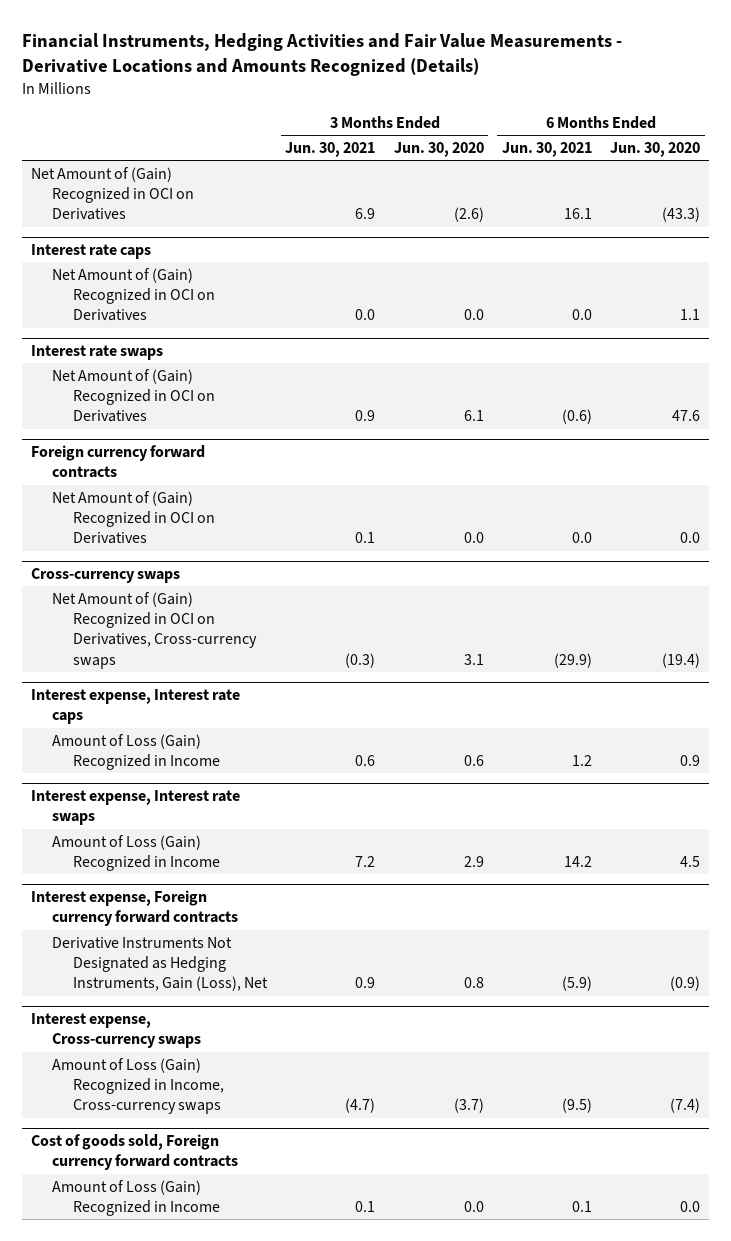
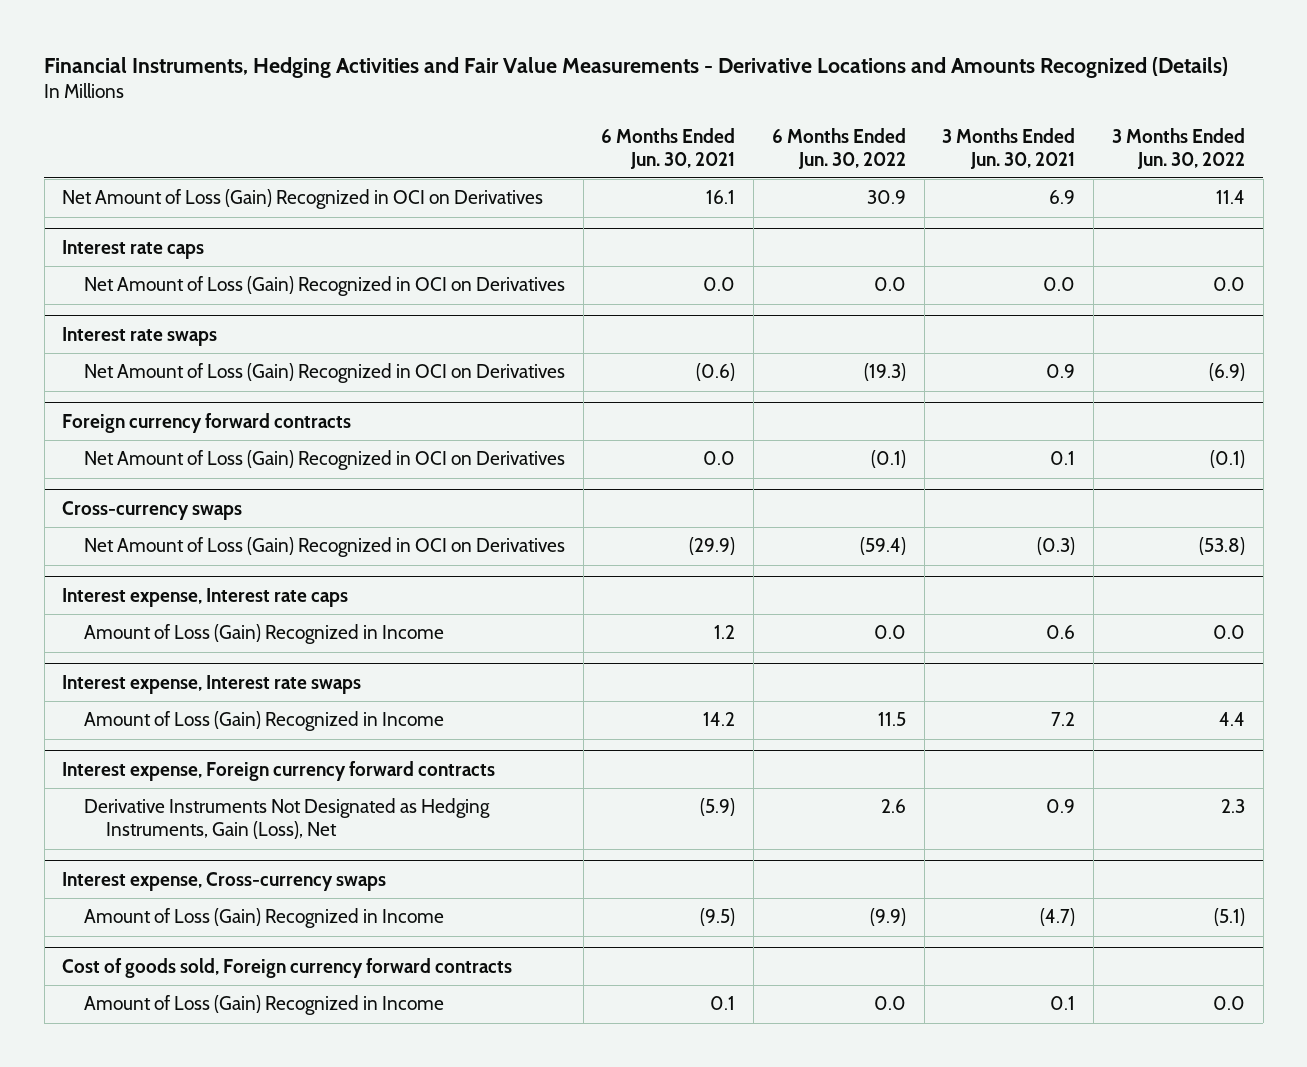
- | 3 Months Ended Jun. 30, 2021 | 3 Months Ended Jun. 30, 2020 | 6 Months Ended Jun. 30, 2021 | 6 Months Ended Jun. 30, 2020
+ | 6 Months Ended Jun. 30, 2021 | 6 Months Ended Jun. 30, 2022 | 3 Months Ended Jun. 30, 2021 | 3 Months Ended Jun. 30, 2022
- Net Amount of (Gain) Recognized in OCI on Derivatives | 6.9 | (2.6) | 16.1 | (43.3)
+ Net Amount of Loss (Gain) Recognized in OCI on Derivatives | 16.1 | 30.9 | 6.9 | 11.4
@ Interest rate caps
- Net Amount of (Gain) Recognized in OCI on Derivatives | 0.0 | 0.0 | 0.0 | 1.1
+ Net Amount of Loss (Gain) Recognized in OCI on Derivatives | 0.0 | 0.0 | 0.0 | 0.0
@ Interest rate swaps
- Net Amount of (Gain) Recognized in OCI on Derivatives | 0.9 | 6.1 | (0.6) | 47.6
+ Net Amount of Loss (Gain) Recognized in OCI on Derivatives | (0.6) | (19.3) | 0.9 | (6.9)
@ Foreign currency forward contracts
- Net Amount of (Gain) Recognized in OCI on Derivatives | 0.1 | 0.0 | 0.0 | 0.0
+ Net Amount of Loss (Gain) Recognized in OCI on Derivatives | 0.0 | (0.1) | 0.1 | (0.1)
@ Cross-currency swaps
- Net Amount of (Gain) Recognized in OCI on Derivatives, Cross-currency swaps | (0.3) | 3.1 | (29.9) | (19.4)
+ Net Amount of Loss (Gain) Recognized in OCI on Derivatives | (29.9) | (59.4) | (0.3) | (53.8)
@ Interest expense, Cross-currency swaps
- Amount of Loss (Gain) Recognized in Income, Cross-currency swaps | (4.7) | (3.7) | (9.5) | (7.4)
+ Amount of Loss (Gain) Recognized in Income | (9.5) | (9.9) | (4.7) | (5.1)

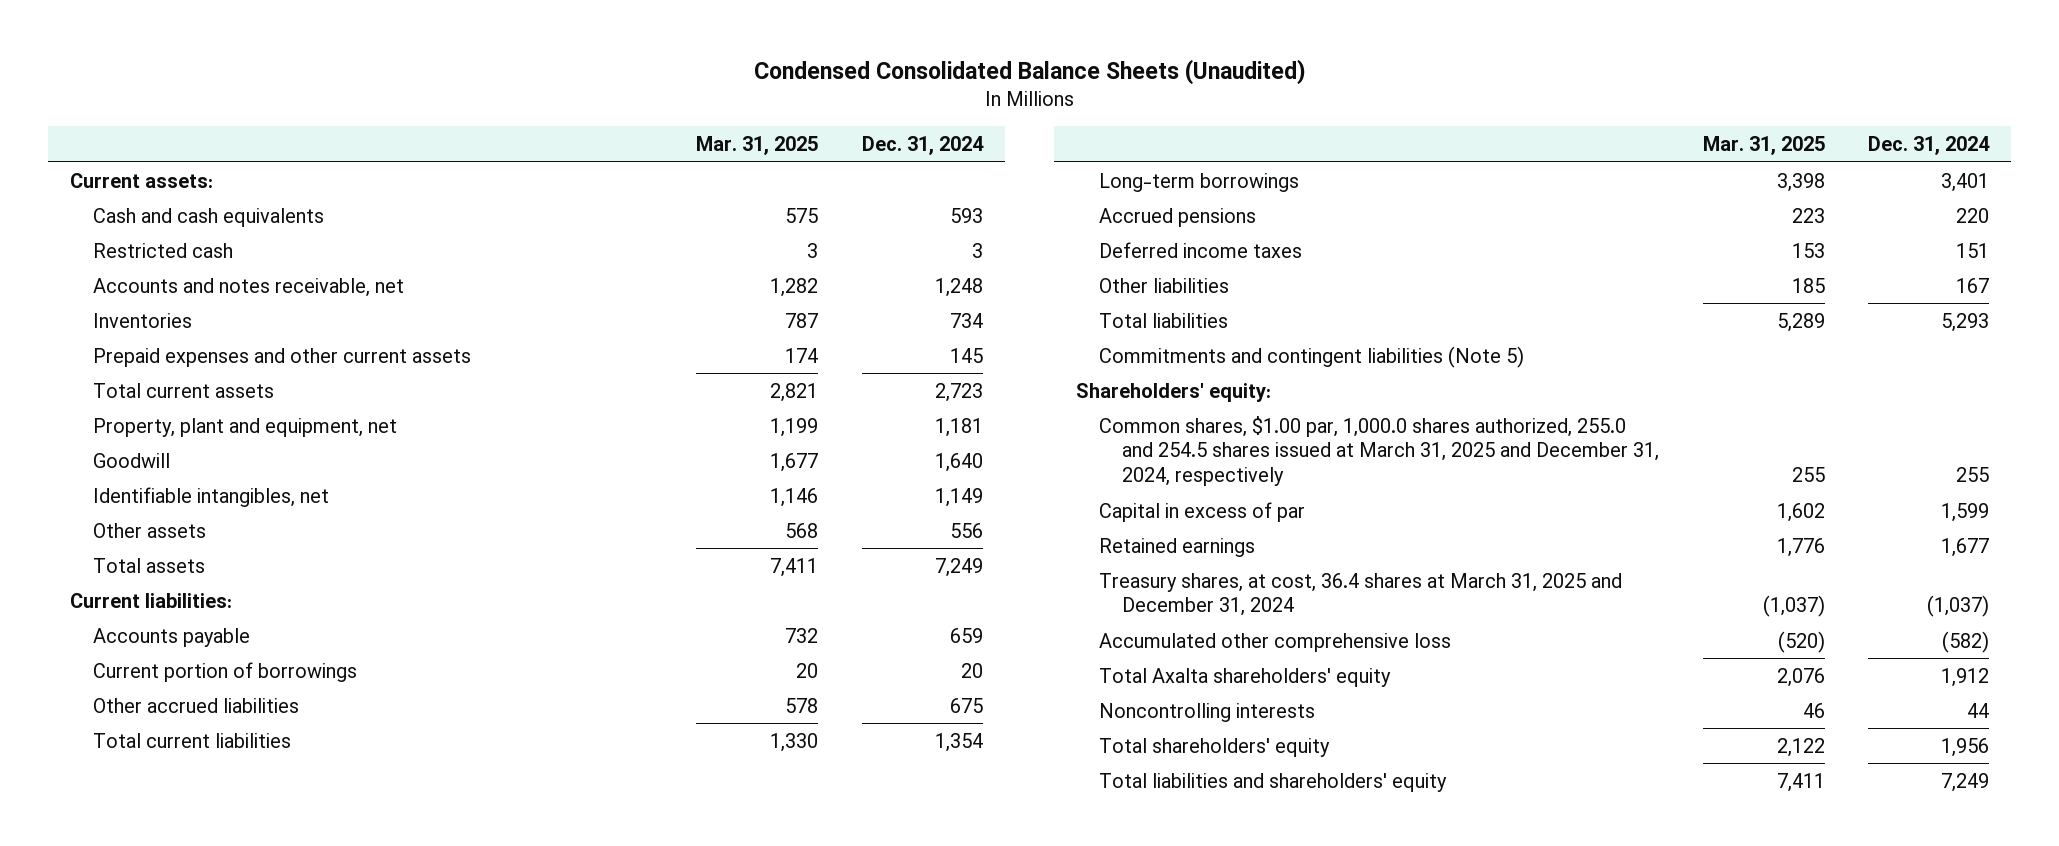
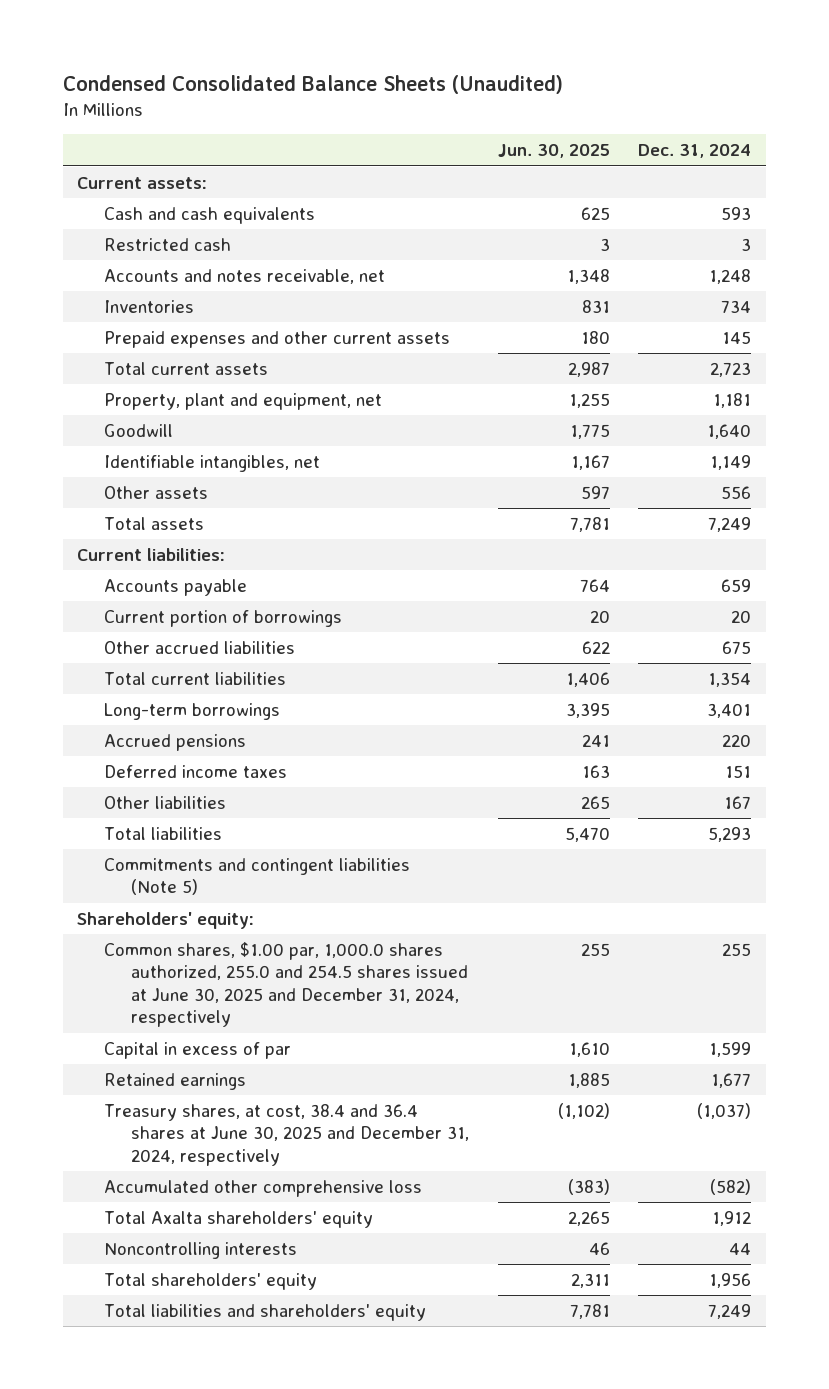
- | Mar. 31, 2025 | Dec. 31, 2024
+ | Jun. 30, 2025 | Dec. 31, 2024
- Common shares, $1.00 par, 1,000.0 shares authorized, 255.0 and 254.5 shares issued at March 31, 2025 and December 31, 2024, respectively | 255 | 255
+ Common shares, $1.00 par, 1,000.0 shares authorized, 255.0 and 254.5 shares issued at June 30, 2025 and December 31, 2024, respectively | 255 | 255
- Treasury shares, at cost, 36.4 shares at March 31, 2025 and December 31, 2024 | (1,037) | (1,037)
+ Treasury shares, at cost, 38.4 and 36.4 shares at June 30, 2025 and December 31, 2024, respectively | (1,102) | (1,037)

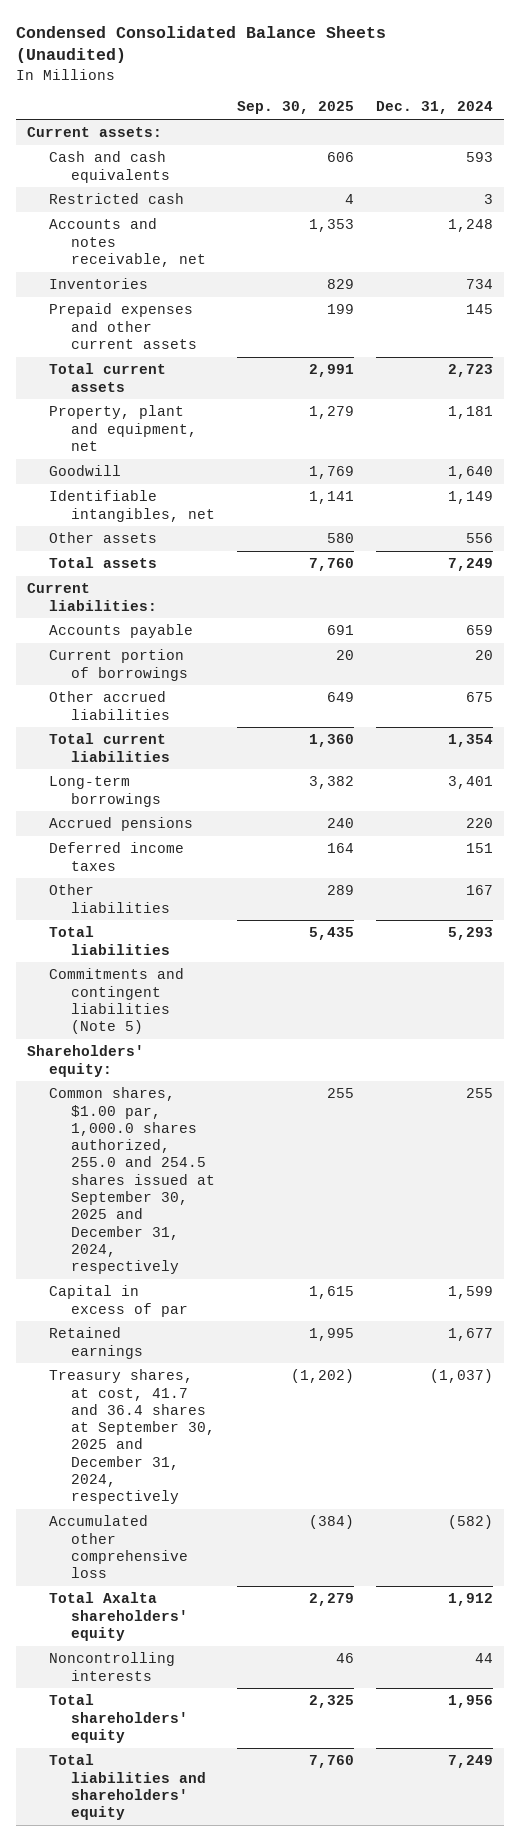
- | Jun. 30, 2025 | Dec. 31, 2024
+ | Sep. 30, 2025 | Dec. 31, 2024
- Common shares, $1.00 par, 1,000.0 shares authorized, 255.0 and 254.5 shares issued at June 30, 2025 and December 31, 2024, respectively | 255 | 255
+ Common shares, $1.00 par, 1,000.0 shares authorized, 255.0 and 254.5 shares issued at September 30, 2025 and December 31, 2024, respectively | 255 | 255
- Treasury shares, at cost, 38.4 and 36.4 shares at June 30, 2025 and December 31, 2024, respectively | (1,102) | (1,037)
+ Treasury shares, at cost, 41.7 and 36.4 shares at September 30, 2025 and December 31, 2024, respectively | (1,202) | (1,037)

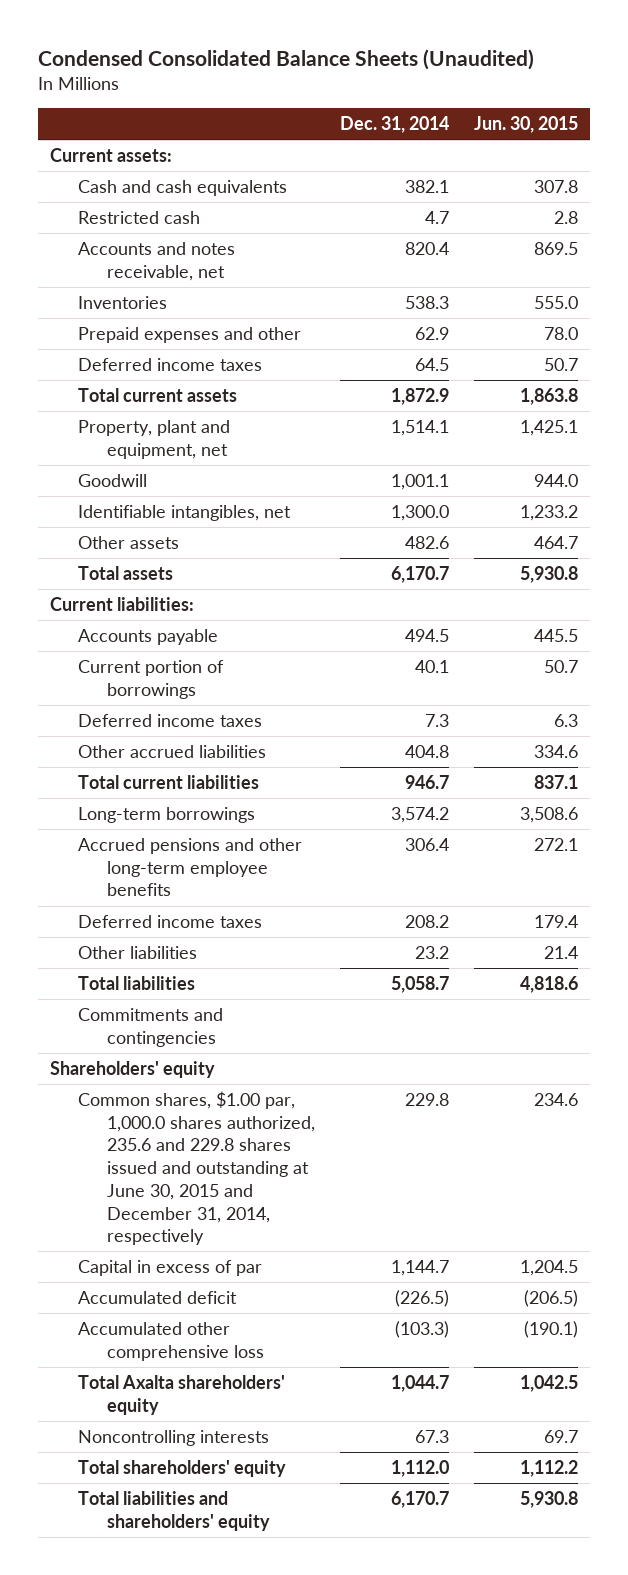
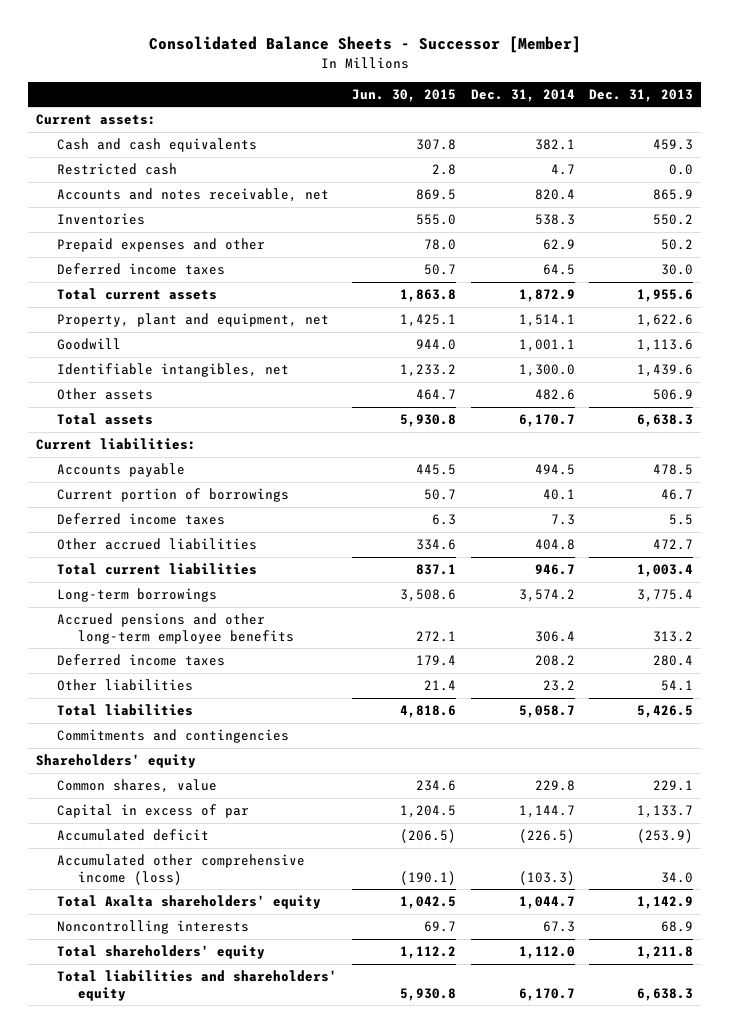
- Condensed Consolidated Balance Sheets (Unaudited)
+ Consolidated Balance Sheets - Successor [Member]
- | Dec. 31, 2014 | Jun. 30, 2015
+ | Jun. 30, 2015 | Dec. 31, 2014 | Dec. 31, 2013
- Common shares, $1.00 par, 1,000.0 shares authorized, 235.6 and 229.8 shares issued and outstanding at June 30, 2015 and December 31, 2014, respectively | 229.8 | 234.6
+ Common shares, value | 234.6 | 229.8 | 229.1
- Accumulated other comprehensive loss | (103.3) | (190.1)
+ Accumulated other comprehensive income (loss) | (190.1) | (103.3) | 34.0

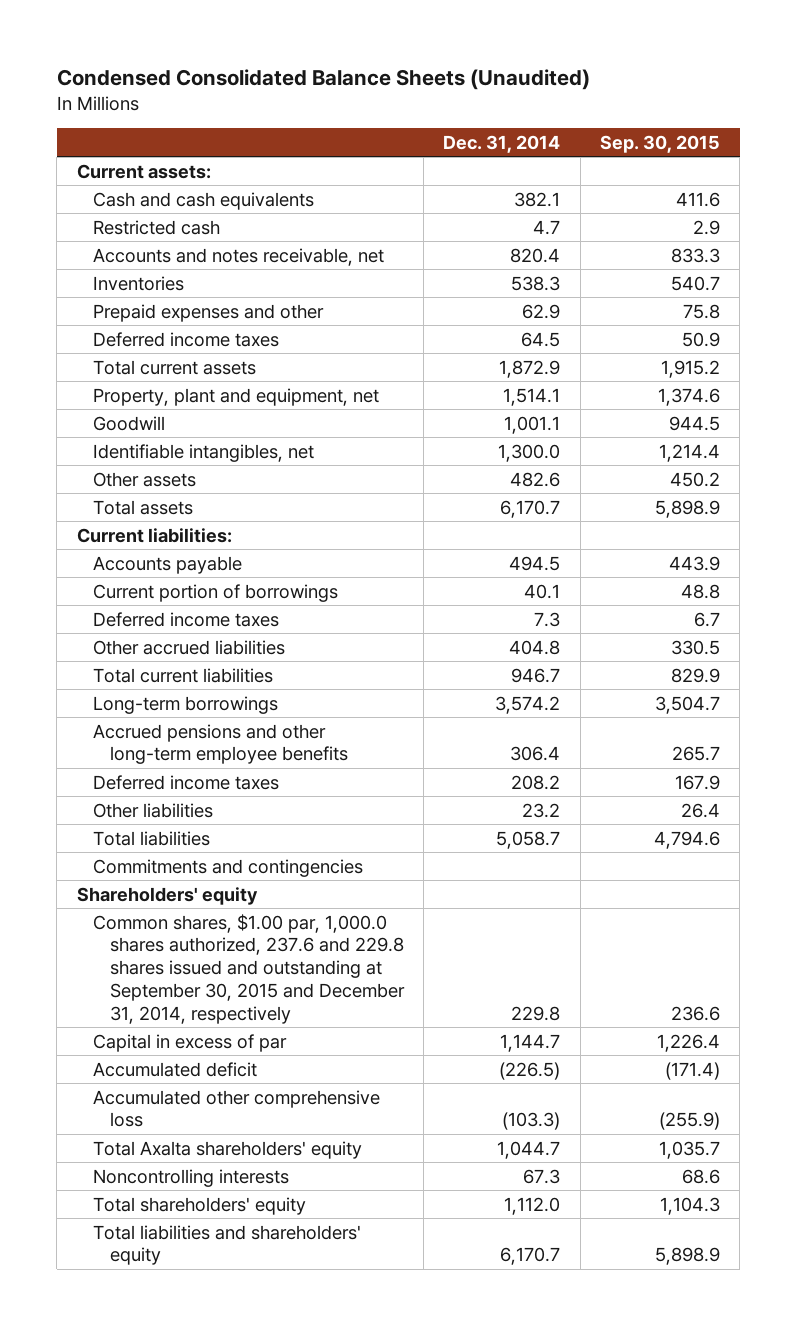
- Consolidated Balance Sheets - Successor [Member]
+ Condensed Consolidated Balance Sheets (Unaudited)
- | Jun. 30, 2015 | Dec. 31, 2014 | Dec. 31, 2013
+ | Dec. 31, 2014 | Sep. 30, 2015
- Common shares, value | 234.6 | 229.8 | 229.1
+ Common shares, $1.00 par, 1,000.0 shares authorized, 237.6 and 229.8 shares issued and outstanding at September 30, 2015 and December 31, 2014, respectively | 229.8 | 236.6
- Accumulated other comprehensive income (loss) | (190.1) | (103.3) | 34.0
+ Accumulated other comprehensive loss | (103.3) | (255.9)

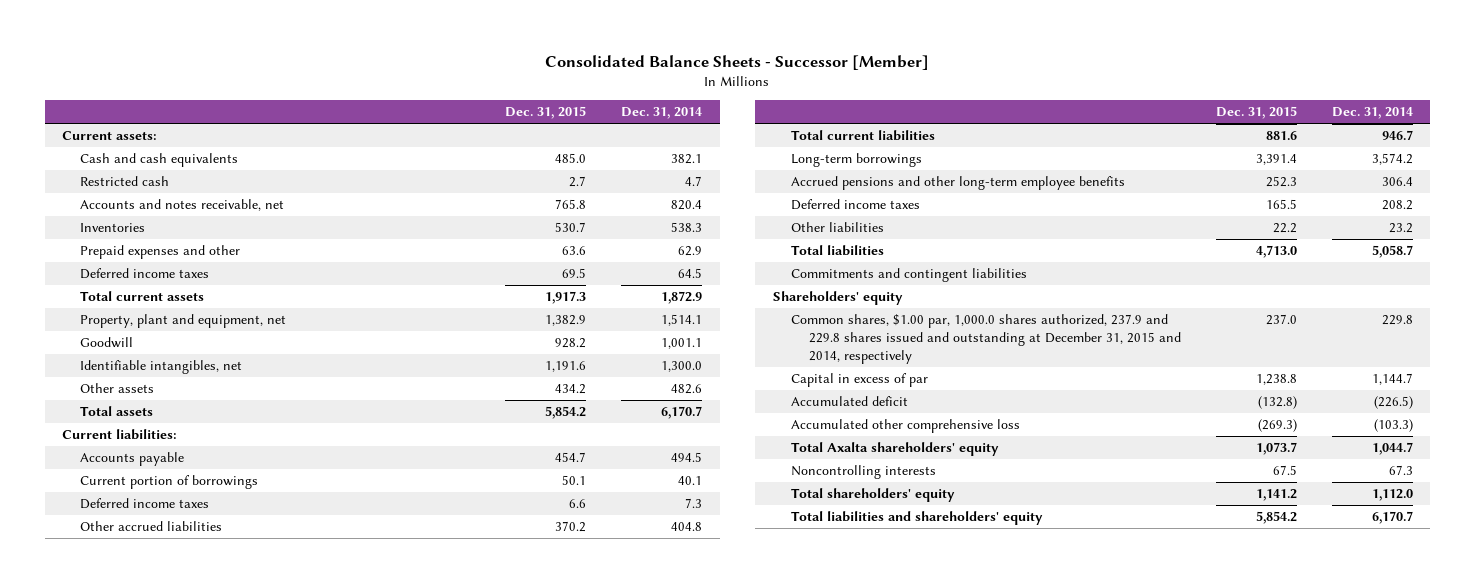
- Condensed Consolidated Balance Sheets (Unaudited)
+ Consolidated Balance Sheets - Successor [Member]
- | Dec. 31, 2014 | Sep. 30, 2015
+ | Dec. 31, 2015 | Dec. 31, 2014
- Commitments and contingencies
+ Commitments and contingent liabilities
- Common shares, $1.00 par, 1,000.0 shares authorized, 237.6 and 229.8 shares issued and outstanding at September 30, 2015 and December 31, 2014, respectively | 229.8 | 236.6
+ Common shares, $1.00 par, 1,000.0 shares authorized, 237.9 and 229.8 shares issued and outstanding at December 31, 2015 and 2014, respectively | 237.0 | 229.8

